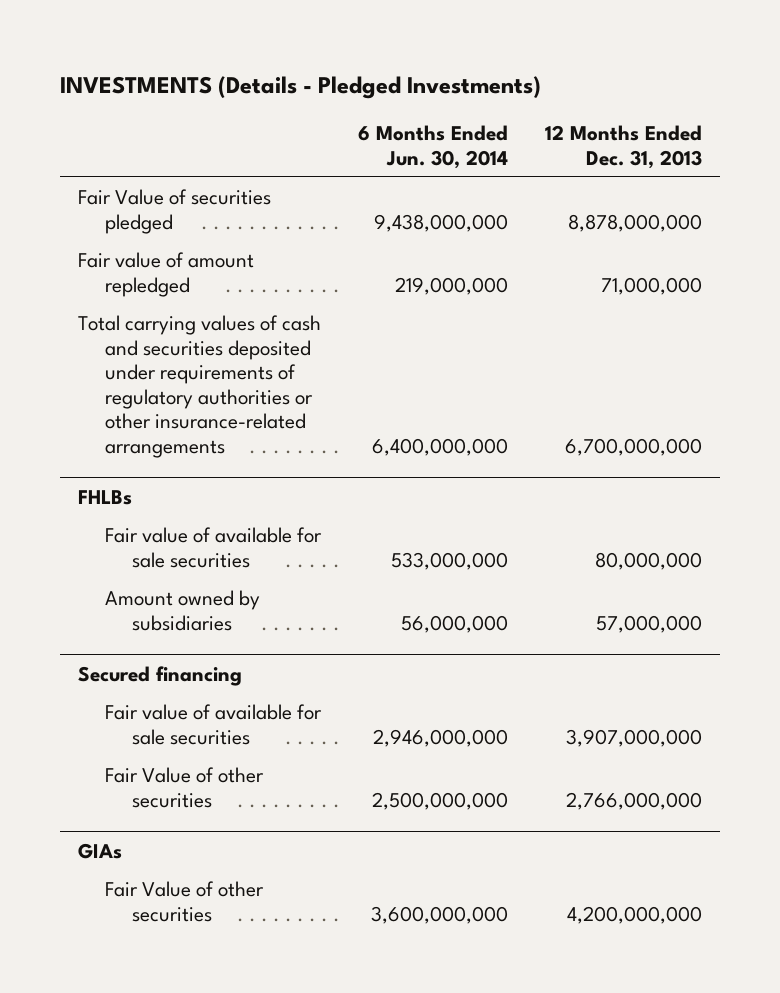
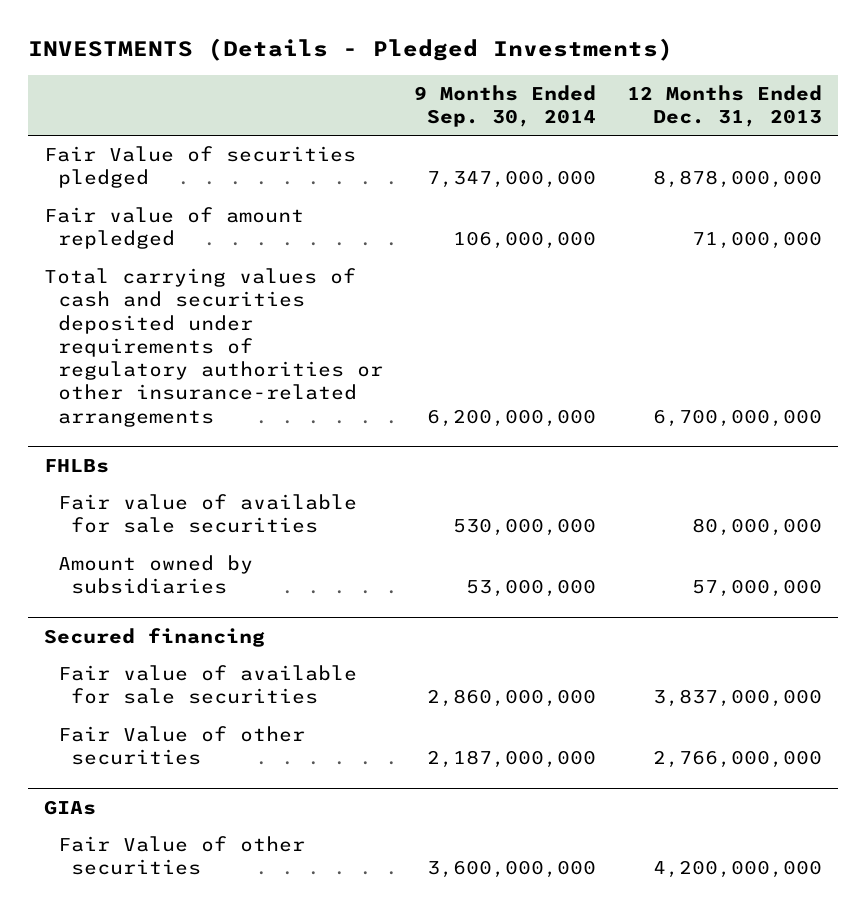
- | 6 Months Ended Jun. 30, 2014 | 12 Months Ended Dec. 31, 2013
+ | 9 Months Ended Sep. 30, 2014 | 12 Months Ended Dec. 31, 2013
@ Secured financing
- Fair value of available for sale securities | 2,946,000,000 | 3,907,000,000
+ Fair value of available for sale securities | 2,860,000,000 | 3,837,000,000

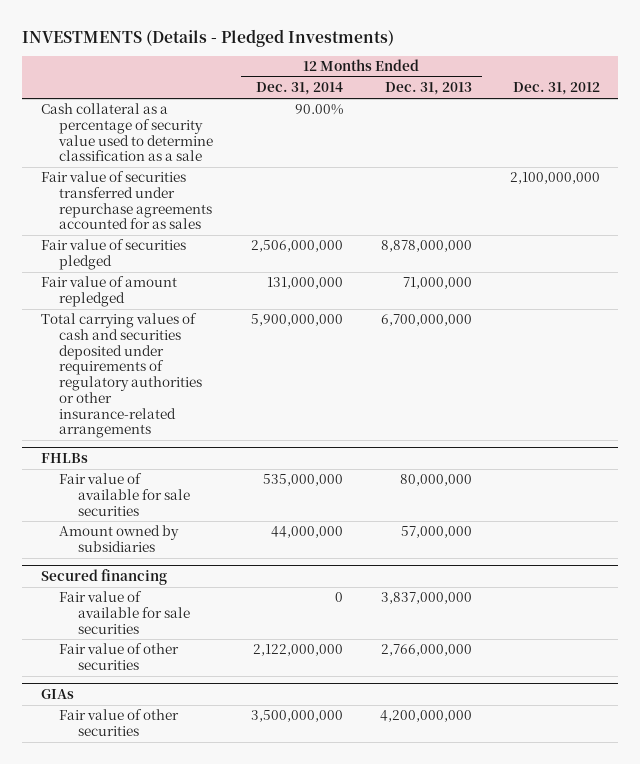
- | 9 Months Ended Sep. 30, 2014 | 12 Months Ended Dec. 31, 2013
+ | 12 Months Ended Dec. 31, 2014 | 12 Months Ended Dec. 31, 2013 | Dec. 31, 2012
- Fair Value of securities pledged | 7,347,000,000 | 8,878,000,000
+ Cash collateral as a percentage of security value used to determine classification as a sale | 90.00% | |
+ Fair value of securities transferred under repurchase agreements accounted for as sales | | | 2,100,000,000
+ Fair value of securities pledged | 2,506,000,000 | 8,878,000,000 |
@ Secured financing
- Fair Value of other securities | 2,187,000,000 | 2,766,000,000
+ Fair value of other securities | 2,122,000,000 | 2,766,000,000 |
@ GIAs
- Fair Value of other securities | 3,600,000,000 | 4,200,000,000
+ Fair value of other securities | 3,500,000,000 | 4,200,000,000 |

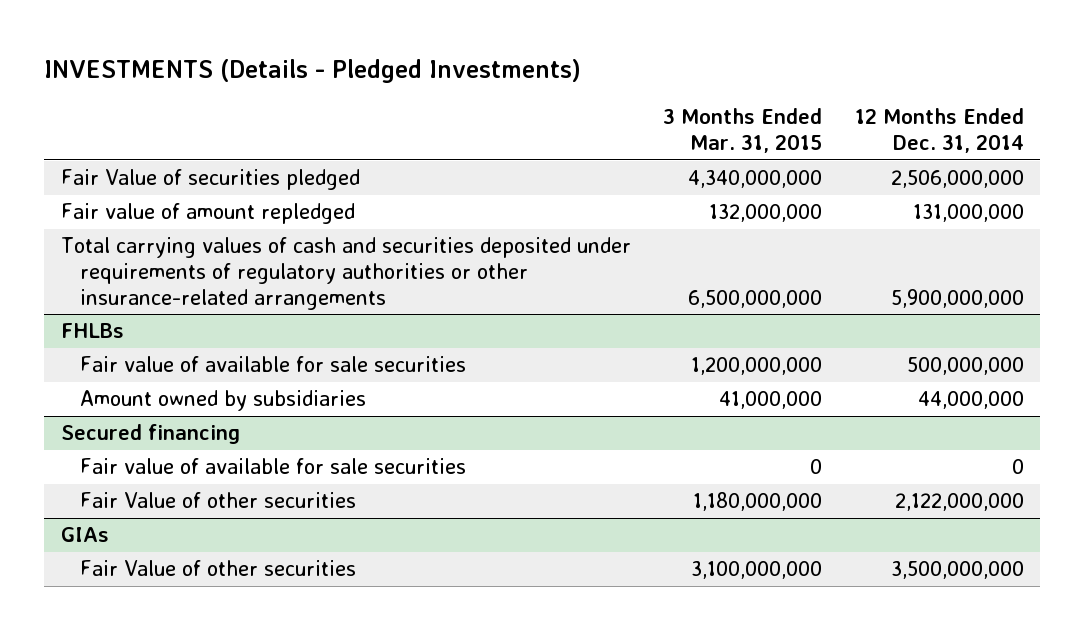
- | 12 Months Ended Dec. 31, 2014 | 12 Months Ended Dec. 31, 2013 | Dec. 31, 2012
+ | 3 Months Ended Mar. 31, 2015 | 12 Months Ended Dec. 31, 2014
- Cash collateral as a percentage of security value used to determine classification as a sale | 90.00% | |
- Fair value of securities transferred under repurchase agreements accounted for as sales | | | 2,100,000,000
- Fair value of securities pledged | 2,506,000,000 | 8,878,000,000 |
+ Fair Value of securities pledged | 4,340,000,000 | 2,506,000,000
@ FHLBs
- Fair value of available for sale securities | 535,000,000 | 80,000,000 |
+ Fair value of available for sale securities | 1,200,000,000 | 500,000,000
@ Secured financing
- Fair value of other securities | 2,122,000,000 | 2,766,000,000 |
+ Fair Value of other securities | 1,180,000,000 | 2,122,000,000
@ GIAs
- Fair value of other securities | 3,500,000,000 | 4,200,000,000 |
+ Fair Value of other securities | 3,100,000,000 | 3,500,000,000

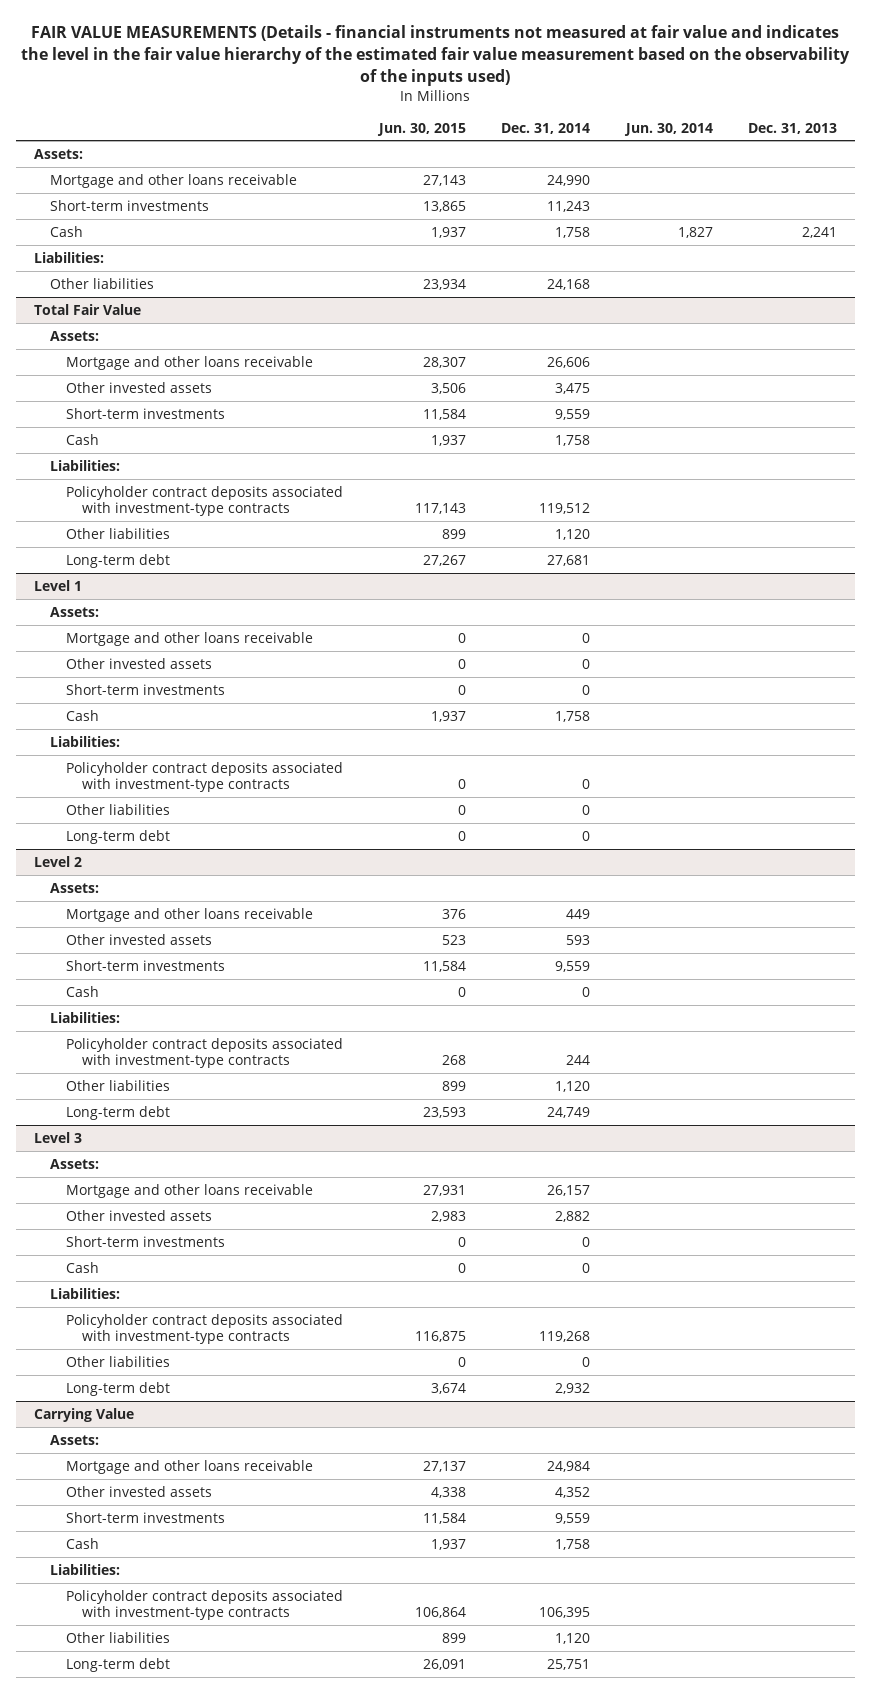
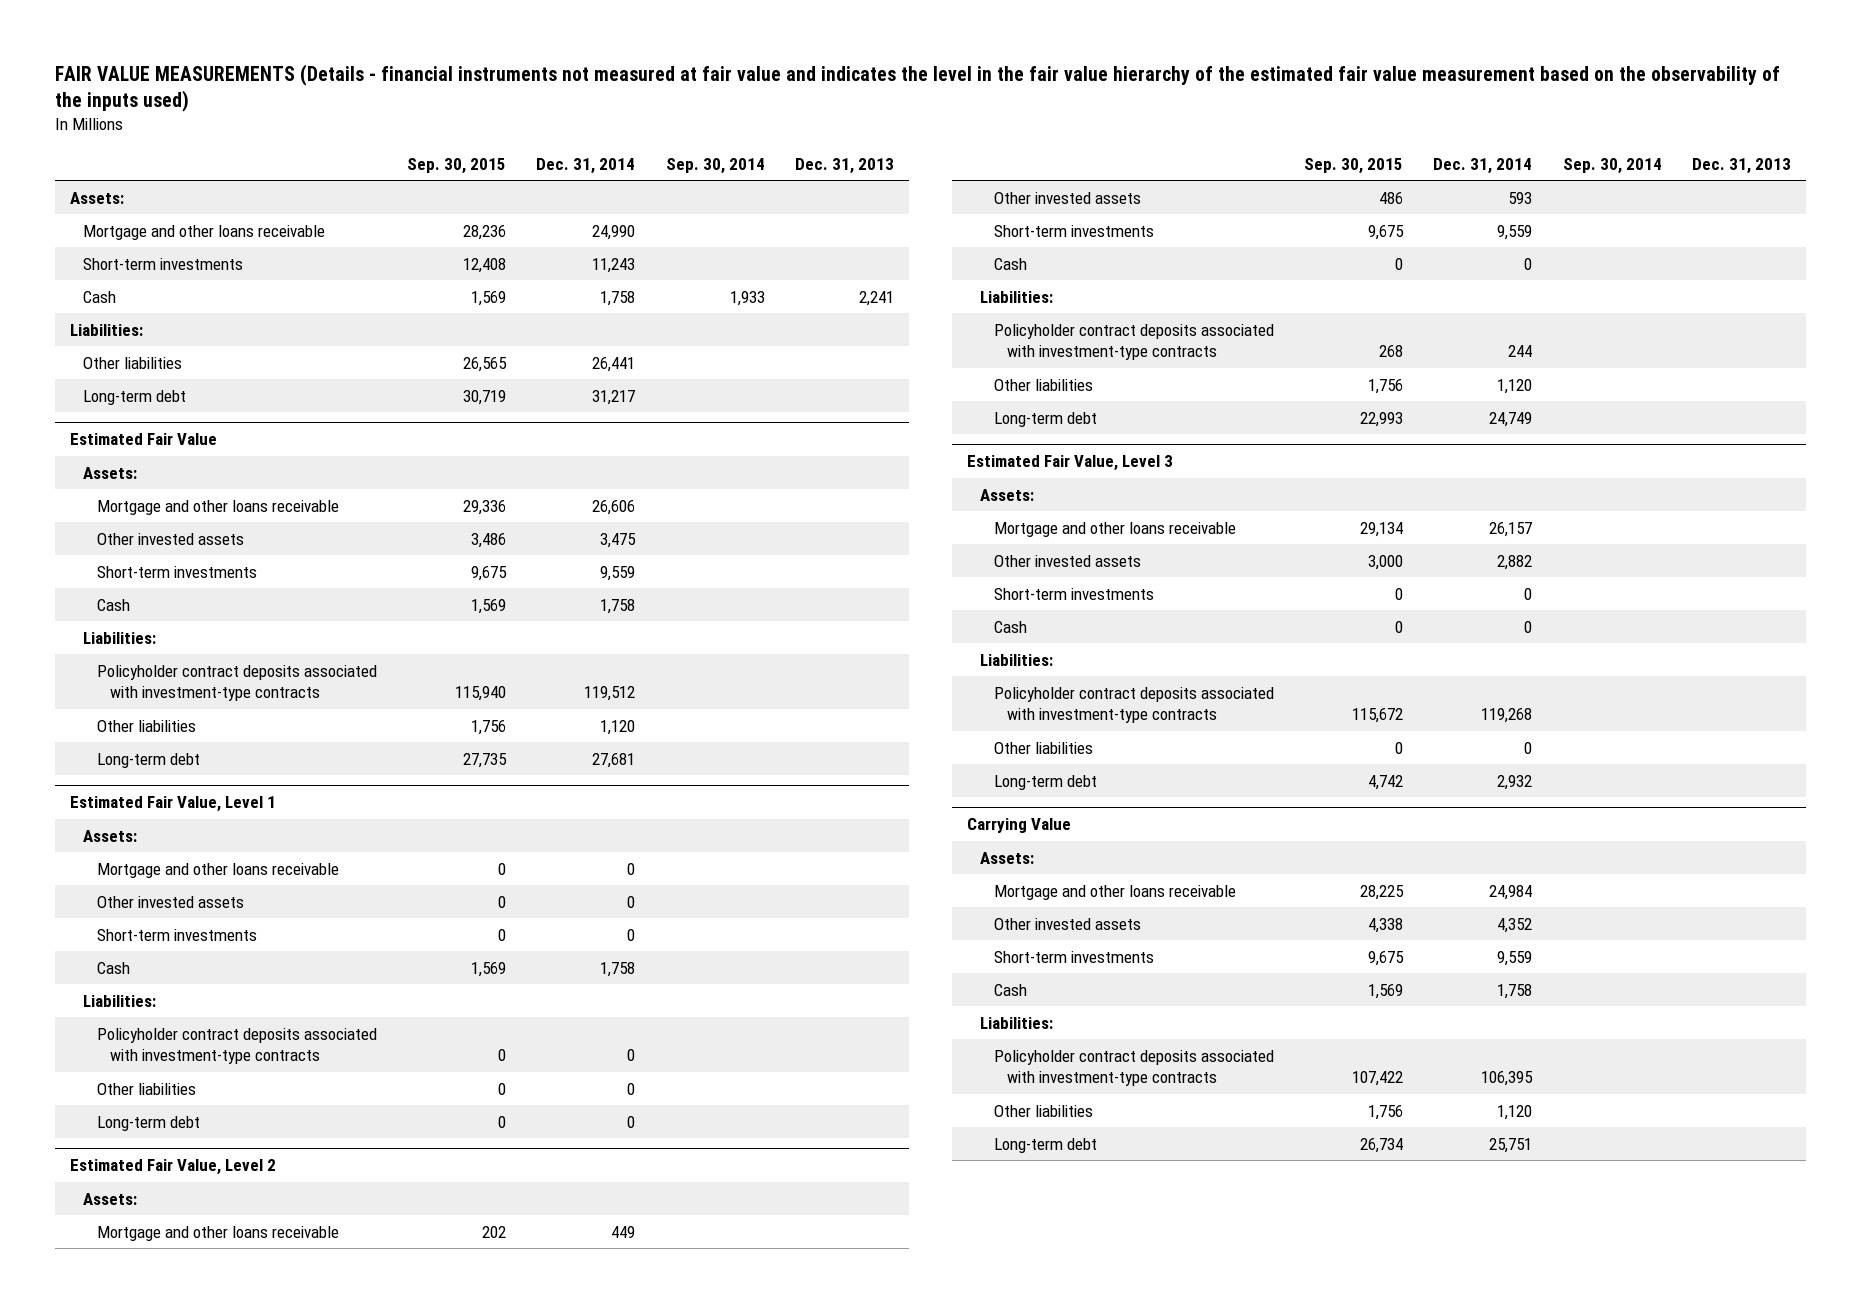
- | Jun. 30, 2015 | Dec. 31, 2014 | Jun. 30, 2014 | Dec. 31, 2013
+ | Sep. 30, 2015 | Dec. 31, 2014 | Sep. 30, 2014 | Dec. 31, 2013
- Other liabilities | 23,934 | 24,168 | |
- Total Fair Value
+ Other liabilities | 26,565 | 26,441 | |
+ Long-term debt | 30,719 | 31,217 | |
+ Estimated Fair Value
- Level 1
+ Estimated Fair Value, Level 1
- Level 2
+ Estimated Fair Value, Level 2
- Level 3
+ Estimated Fair Value, Level 3

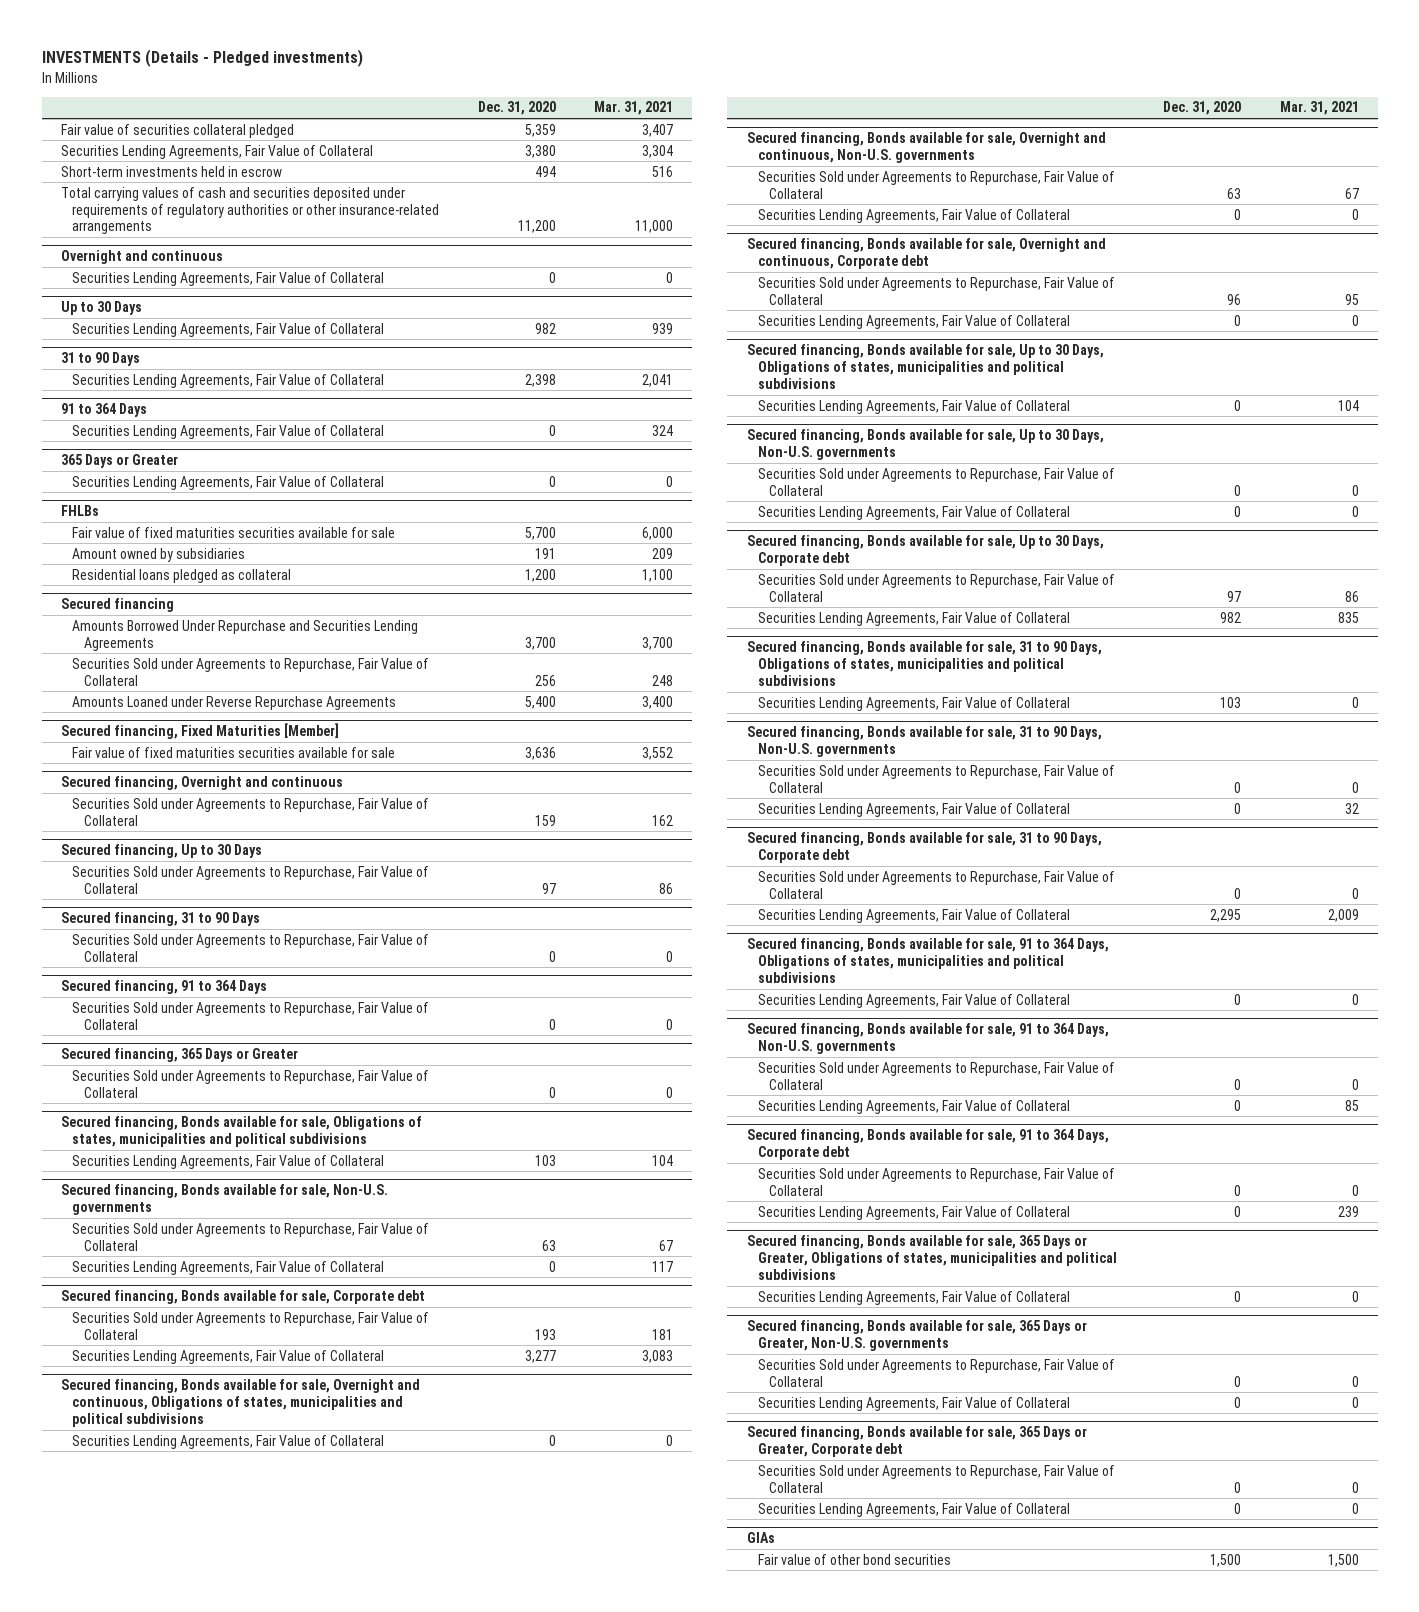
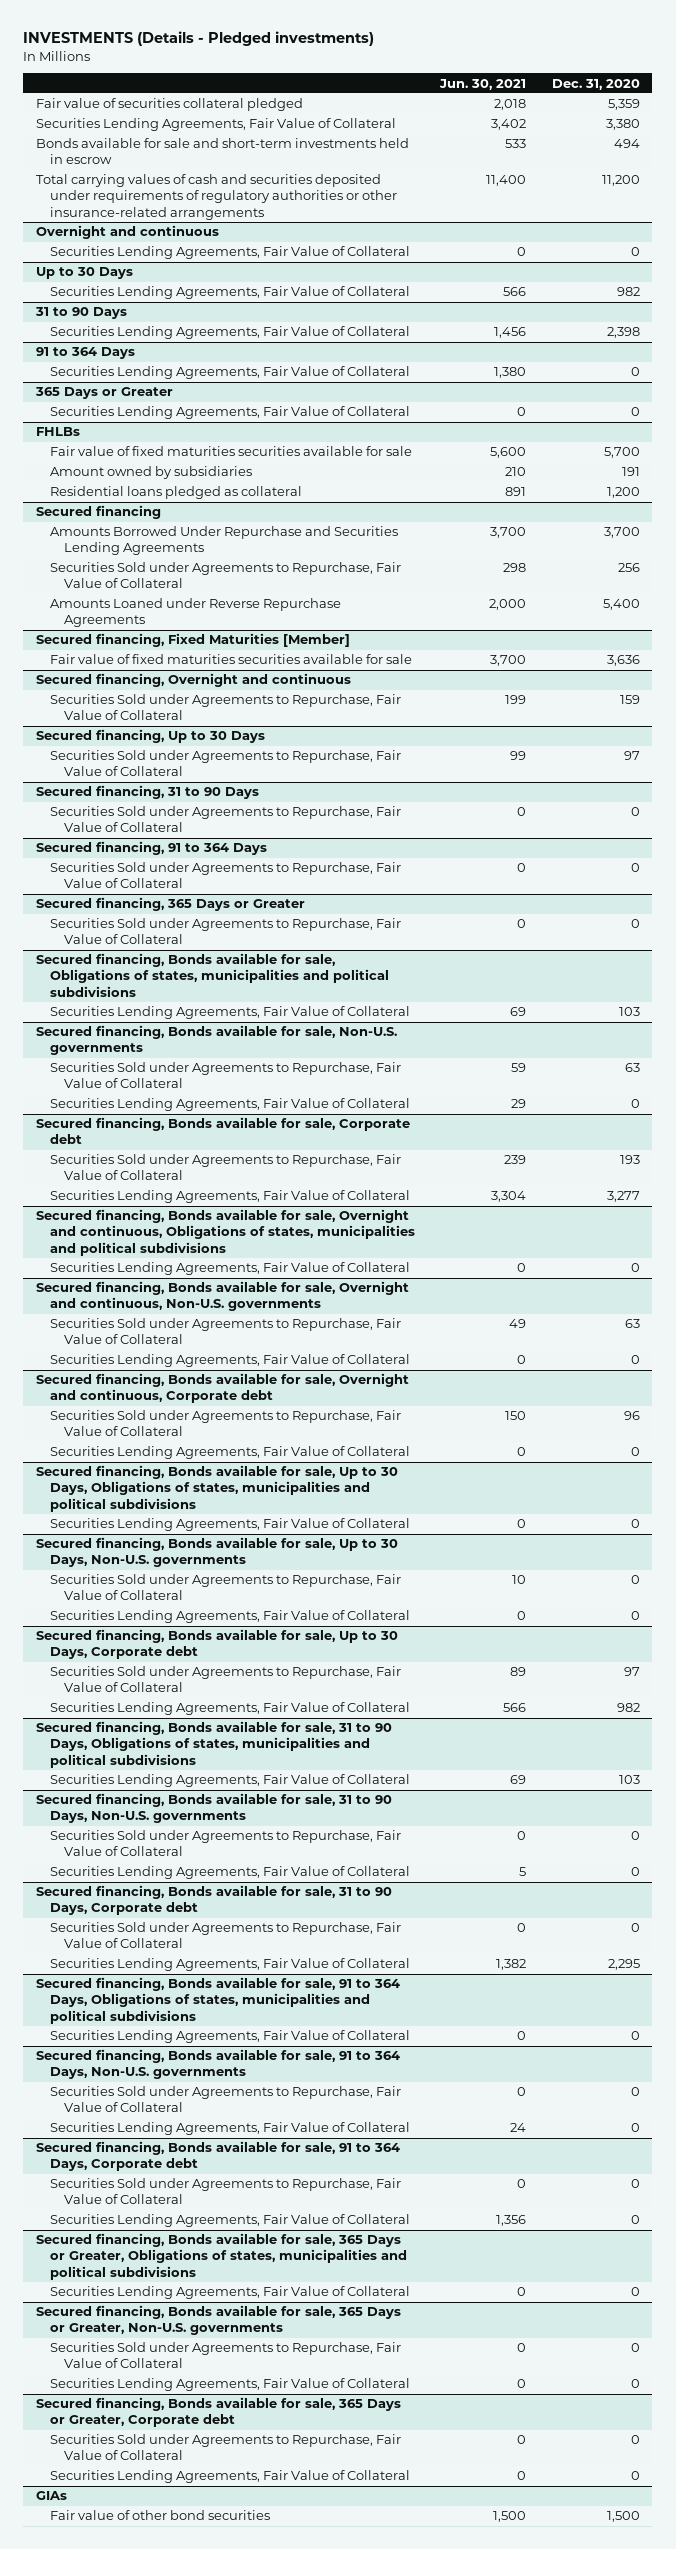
- | Dec. 31, 2020 | Mar. 31, 2021
+ | Jun. 30, 2021 | Dec. 31, 2020
- Short-term investments held in escrow | 494 | 516
+ Bonds available for sale and short-term investments held in escrow | 533 | 494

